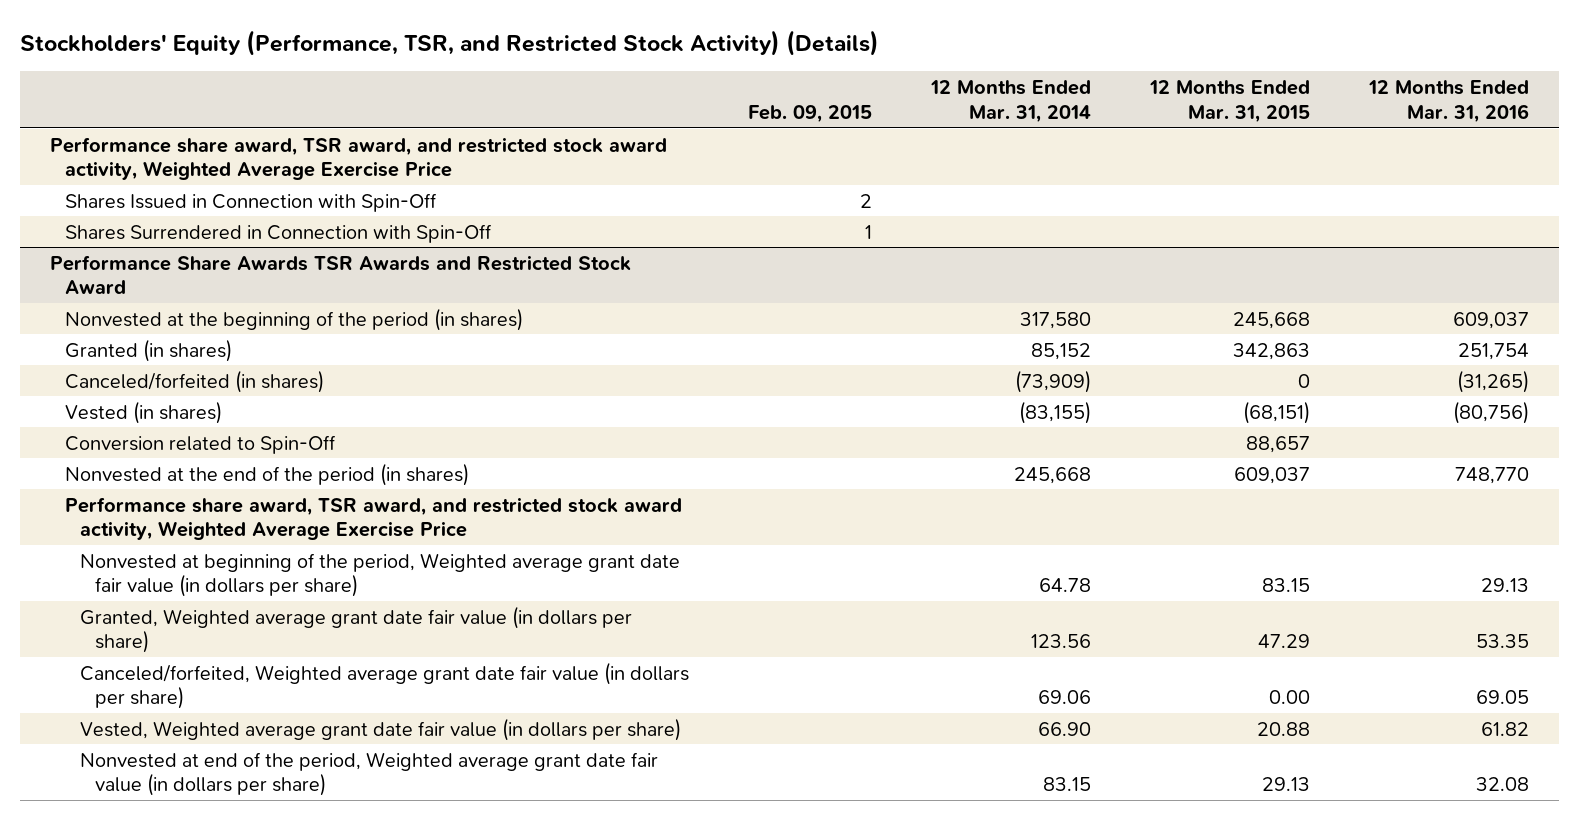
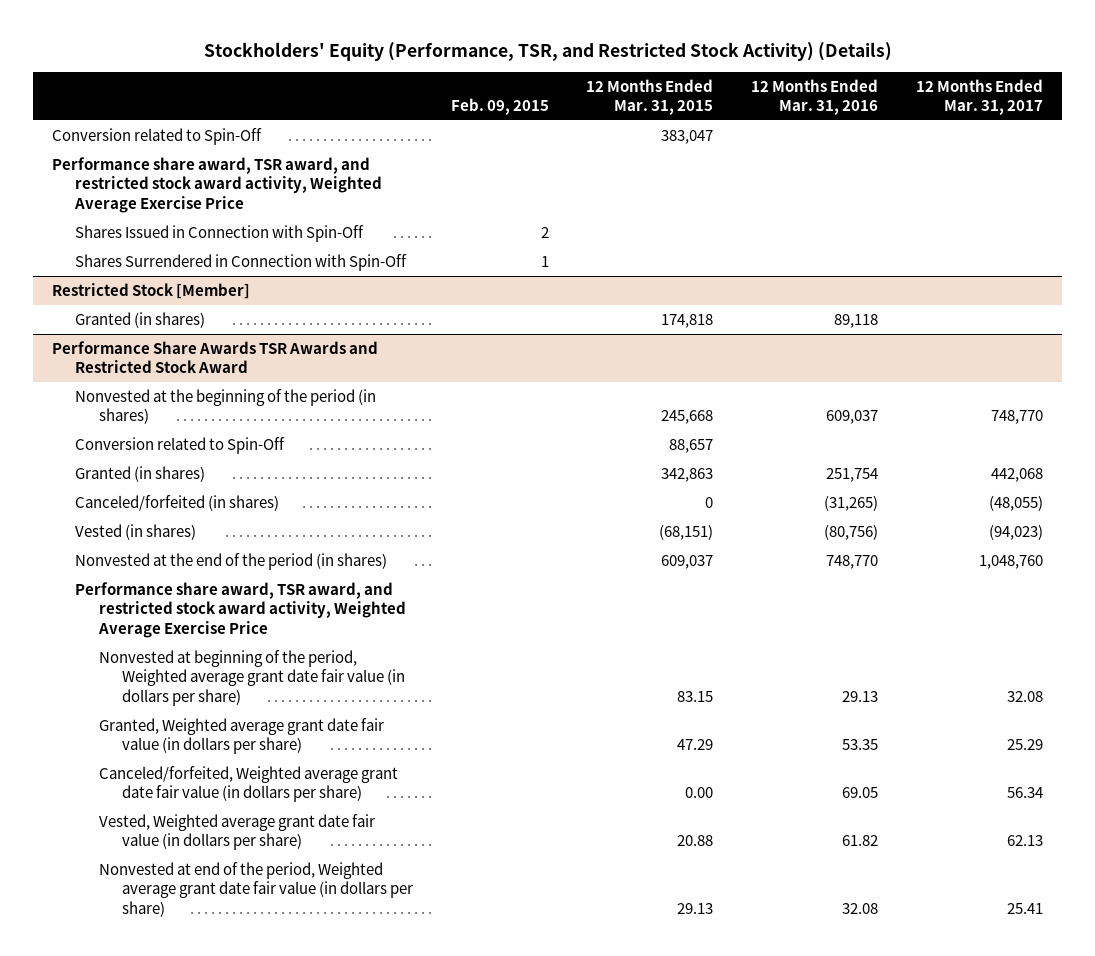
- | Feb. 09, 2015 | 12 Months Ended Mar. 31, 2014 | 12 Months Ended Mar. 31, 2015 | 12 Months Ended Mar. 31, 2016
+ | Feb. 09, 2015 | 12 Months Ended Mar. 31, 2015 | 12 Months Ended Mar. 31, 2016 | 12 Months Ended Mar. 31, 2017
+ Conversion related to Spin-Off | | 383,047 | |
+ Restricted Stock [Member]
+ Granted (in shares) | | 174,818 | 89,118 |
@ Performance Share Awards TSR Awards and Restricted Stock Award
moved up: Conversion related to Spin-Off | | 88,657 | |

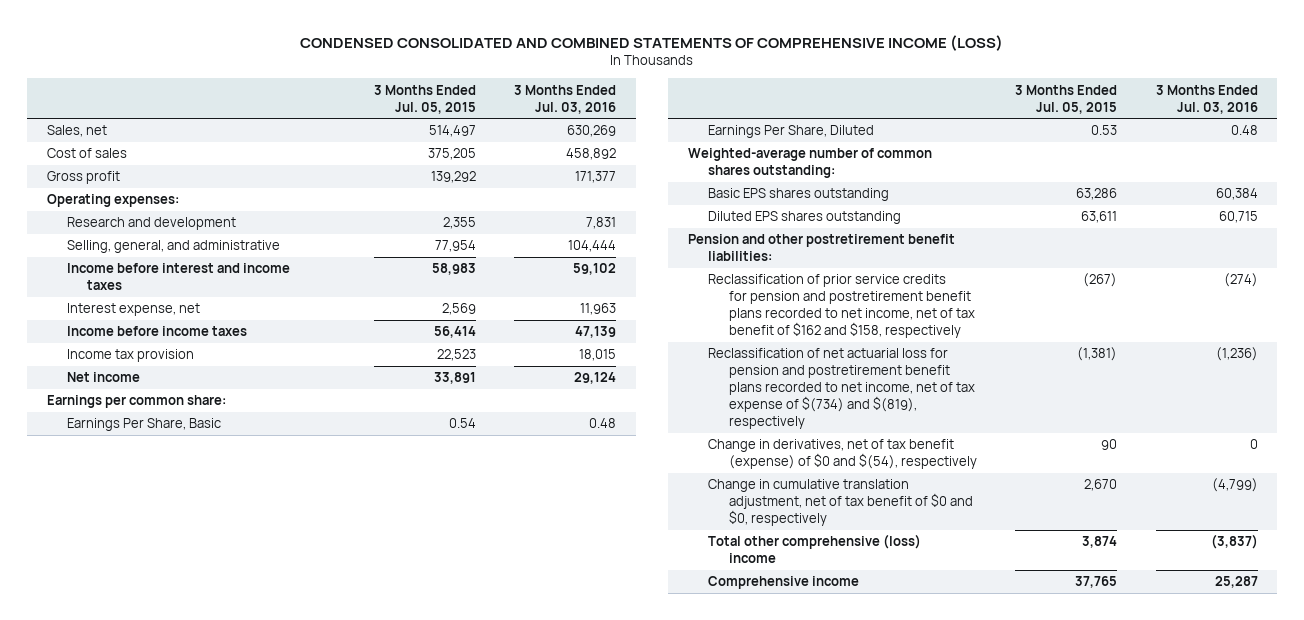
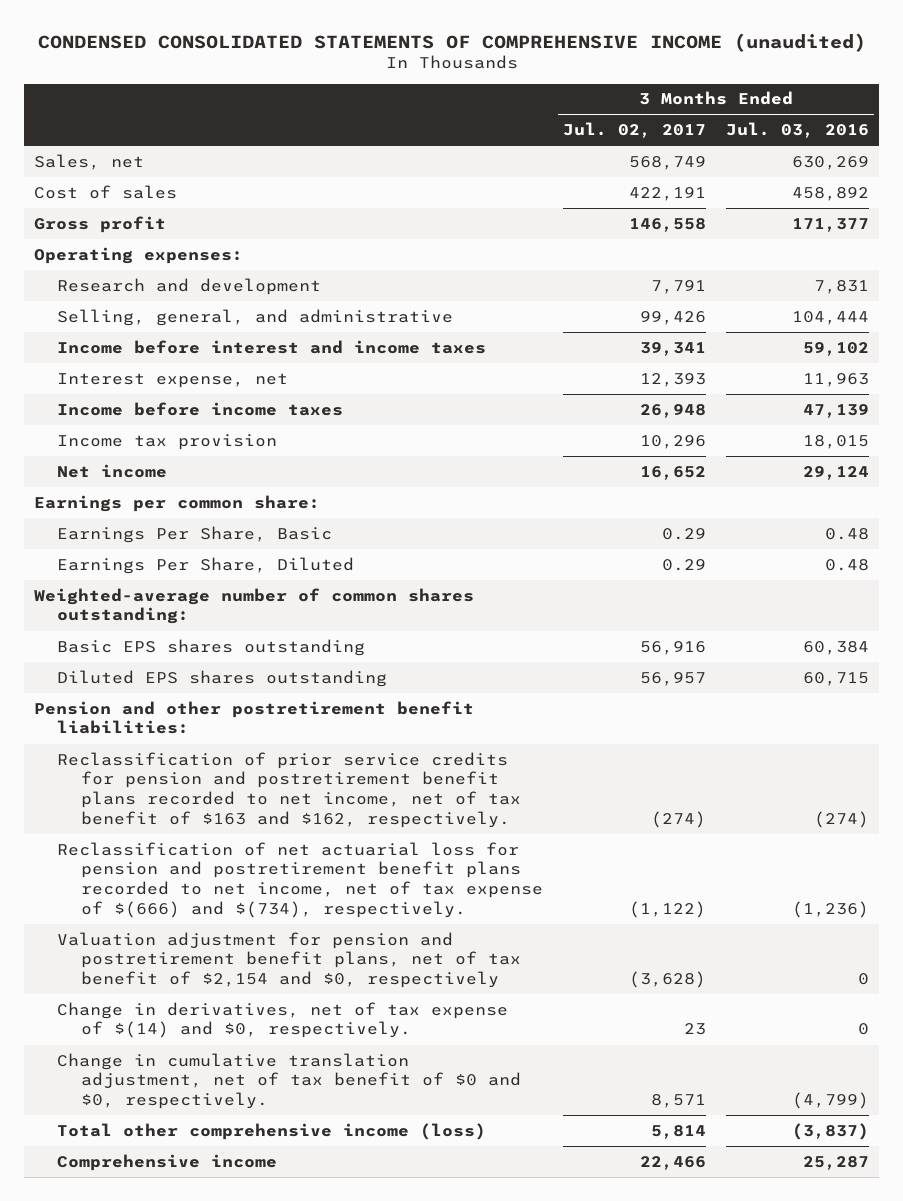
- CONDENSED CONSOLIDATED AND COMBINED STATEMENTS OF COMPREHENSIVE INCOME (LOSS)
+ CONDENSED CONSOLIDATED STATEMENTS OF COMPREHENSIVE INCOME (unaudited)
- | 3 Months Ended Jul. 05, 2015 | 3 Months Ended Jul. 03, 2016
+ | 3 Months Ended Jul. 02, 2017 | 3 Months Ended Jul. 03, 2016
- Reclassification of prior service credits for pension and postretirement benefit plans recorded to net income, net of tax benefit of $162 and $158, respectively | (267) | (274)
- Reclassification of net actuarial loss for pension and postretirement benefit plans recorded to net income, net of tax expense of $(734) and $(819), respectively | (1,381) | (1,236)
- Change in derivatives, net of tax benefit (expense) of $0 and $(54), respectively | 90 | 0
- Change in cumulative translation adjustment, net of tax benefit of $0 and $0, respectively | 2,670 | (4,799)
- Total other comprehensive (loss) income | 3,874 | (3,837)
+ Reclassification of prior service credits for pension and postretirement benefit plans recorded to net income, net of tax benefit of $163 and $162, respectively. | (274) | (274)
+ Reclassification of net actuarial loss for pension and postretirement benefit plans recorded to net income, net of tax expense of $(666) and $(734), respectively. | (1,122) | (1,236)
+ Valuation adjustment for pension and postretirement benefit plans, net of tax benefit of $2,154 and $0, respectively | (3,628) | 0
+ Change in derivatives, net of tax expense of $(14) and $0, respectively. | 23 | 0
+ Change in cumulative translation adjustment, net of tax benefit of $0 and $0, respectively. | 8,571 | (4,799)
+ Total other comprehensive income (loss) | 5,814 | (3,837)

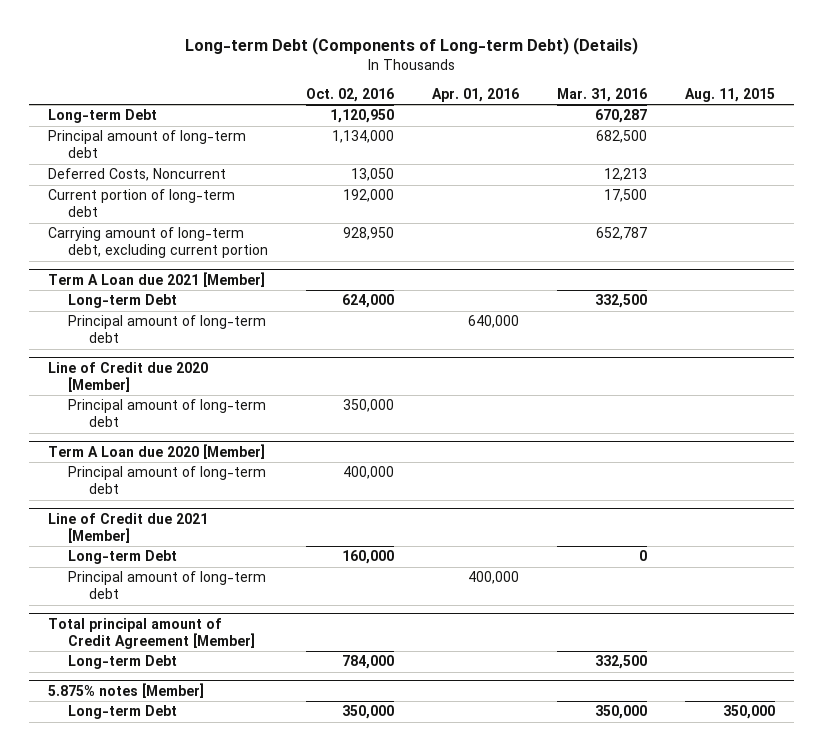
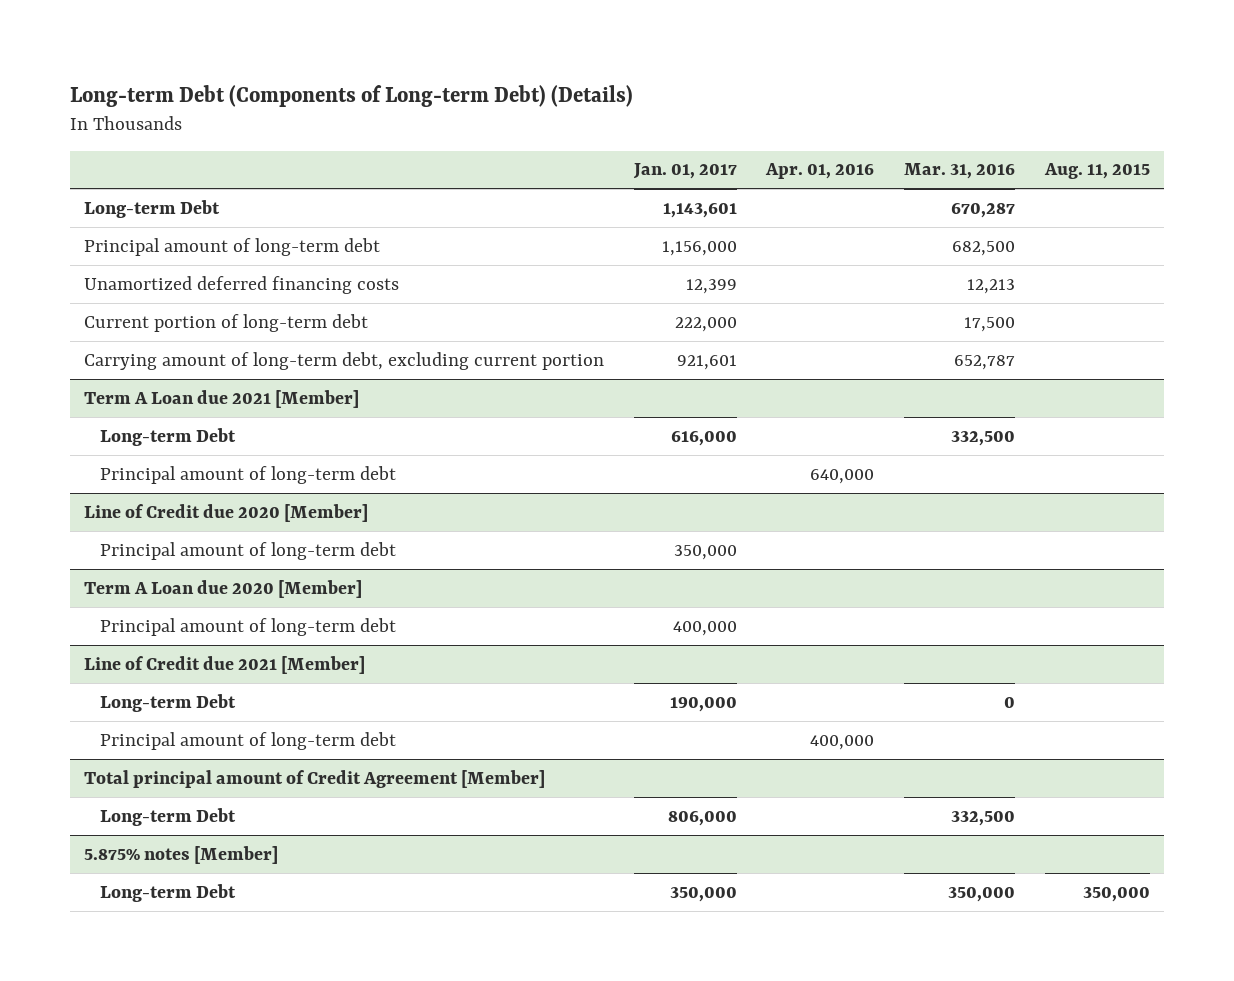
- | Oct. 02, 2016 | Apr. 01, 2016 | Mar. 31, 2016 | Aug. 11, 2015
+ | Jan. 01, 2017 | Apr. 01, 2016 | Mar. 31, 2016 | Aug. 11, 2015
- Deferred Costs, Noncurrent | 13,050 | | 12,213 |
+ Unamortized deferred financing costs | 12,399 | | 12,213 |

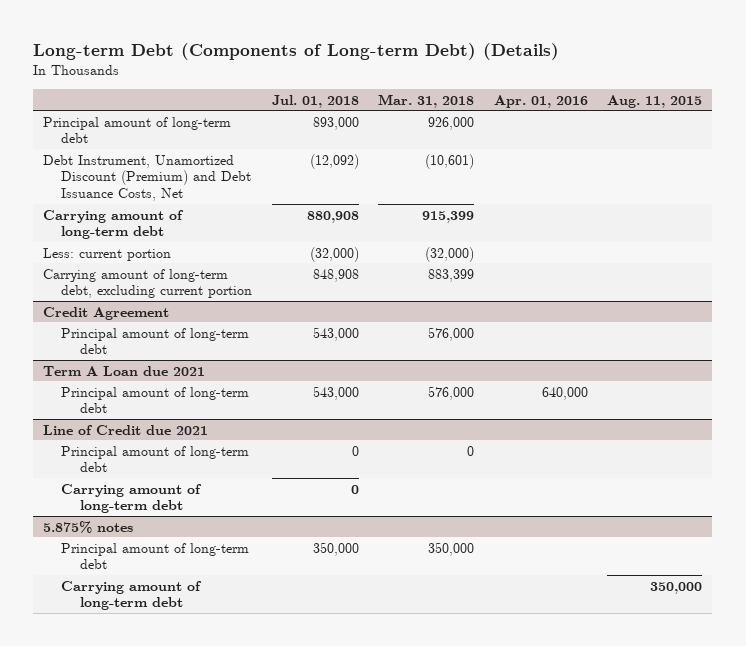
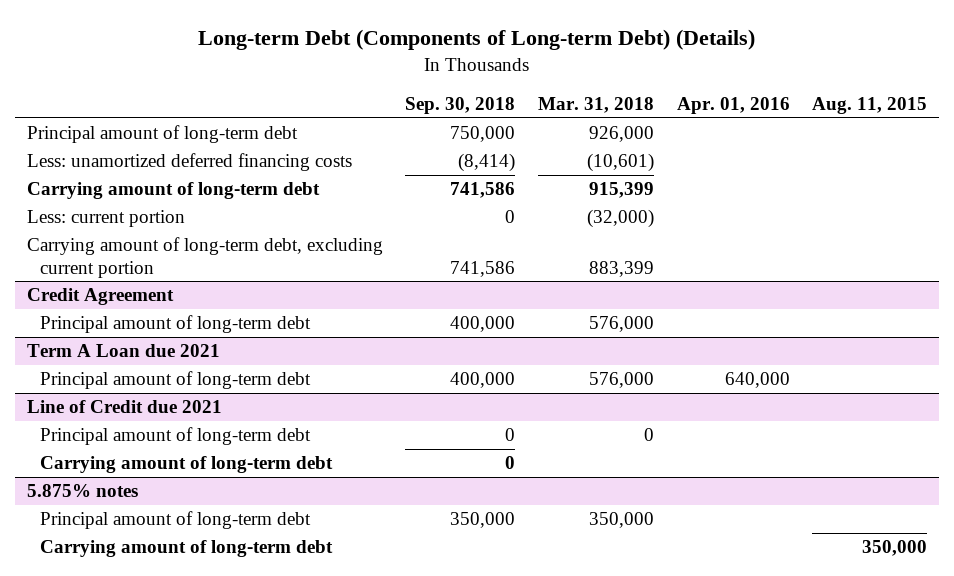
- | Jul. 01, 2018 | Mar. 31, 2018 | Apr. 01, 2016 | Aug. 11, 2015
+ | Sep. 30, 2018 | Mar. 31, 2018 | Apr. 01, 2016 | Aug. 11, 2015
- Debt Instrument, Unamortized Discount (Premium) and Debt Issuance Costs, Net | (12,092) | (10,601) | |
+ Less: unamortized deferred financing costs | (8,414) | (10,601) | |

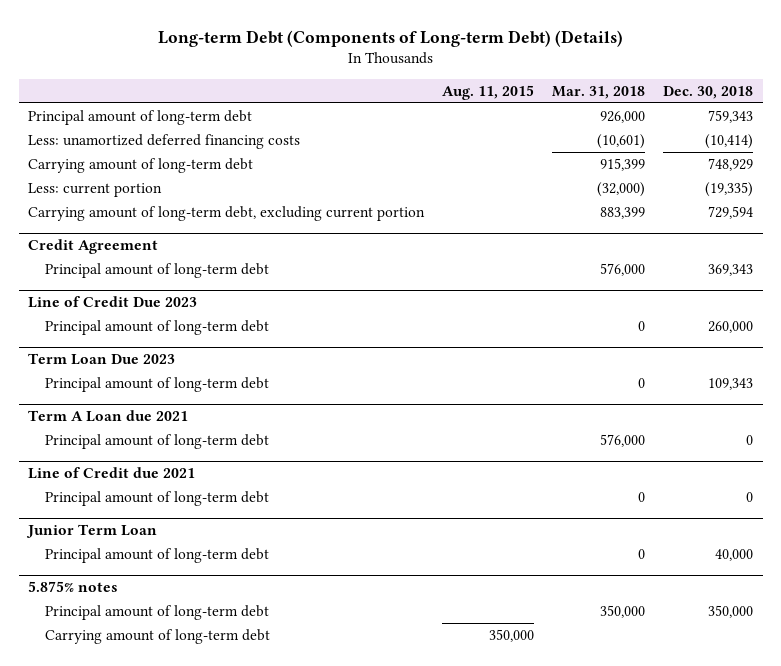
- | Sep. 30, 2018 | Mar. 31, 2018 | Apr. 01, 2016 | Aug. 11, 2015
+ | Aug. 11, 2015 | Mar. 31, 2018 | Dec. 30, 2018
+ Line of Credit Due 2023
+ Principal amount of long-term debt | | 0 | 260,000
+ Term Loan Due 2023
+ Principal amount of long-term debt | | 0 | 109,343
@ Line of Credit due 2021
- Carrying amount of long-term debt | 0 | | |
+ Junior Term Loan
+ Principal amount of long-term debt | | 0 | 40,000

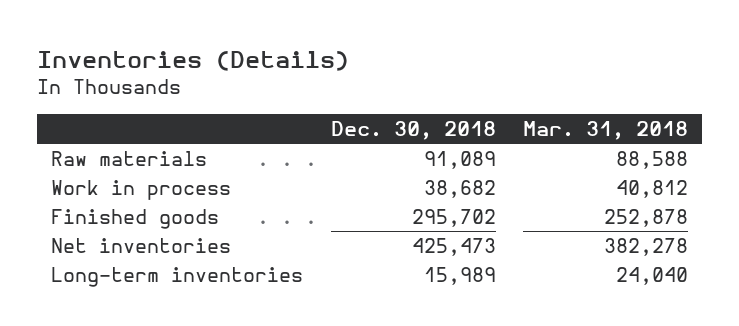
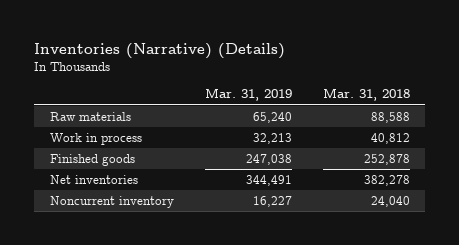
- Inventories (Details)
+ Inventories (Narrative) (Details)
- | Dec. 30, 2018 | Mar. 31, 2018
+ | Mar. 31, 2019 | Mar. 31, 2018
- Long-term inventories | 15,989 | 24,040
+ Noncurrent inventory | 16,227 | 24,040

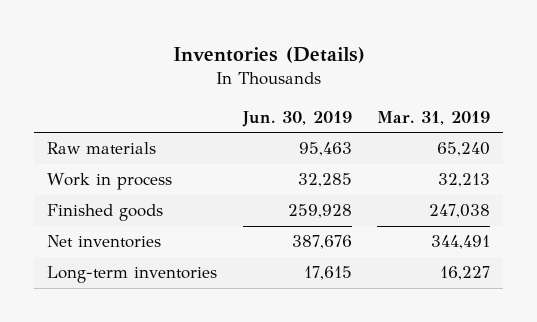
- Inventories (Narrative) (Details)
+ Inventories (Details)
- | Mar. 31, 2019 | Mar. 31, 2018
+ | Jun. 30, 2019 | Mar. 31, 2019
- Noncurrent inventory | 16,227 | 24,040
+ Long-term inventories | 17,615 | 16,227

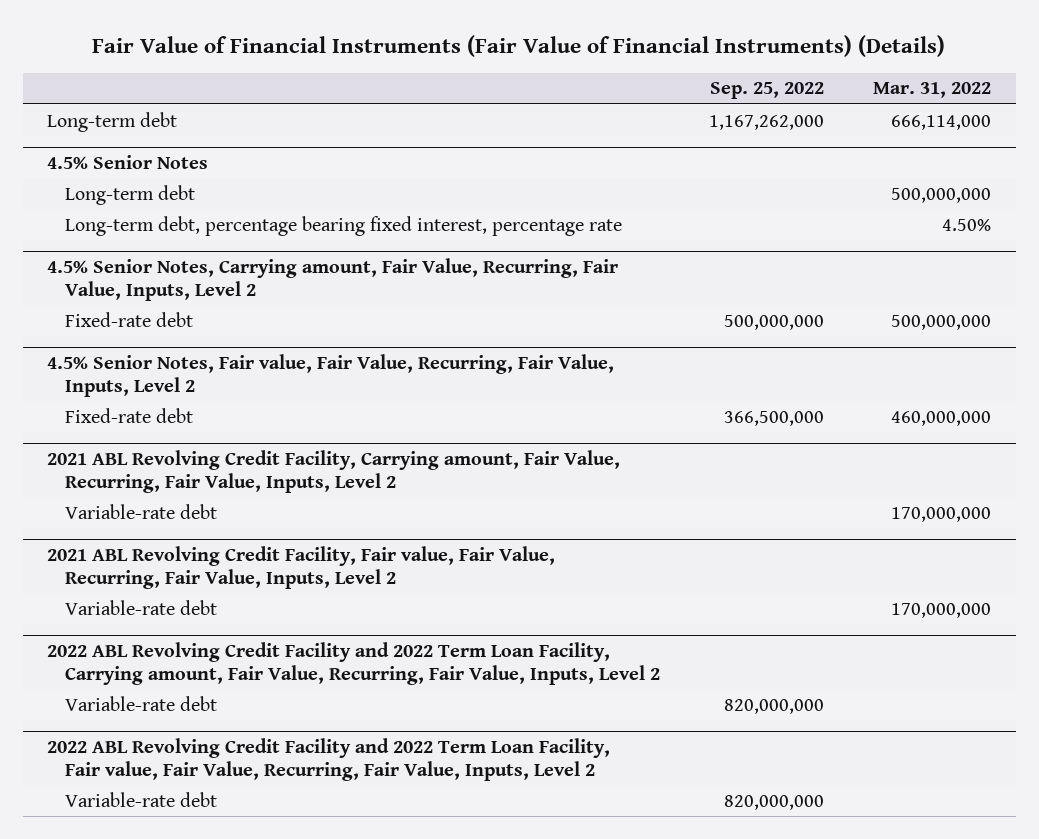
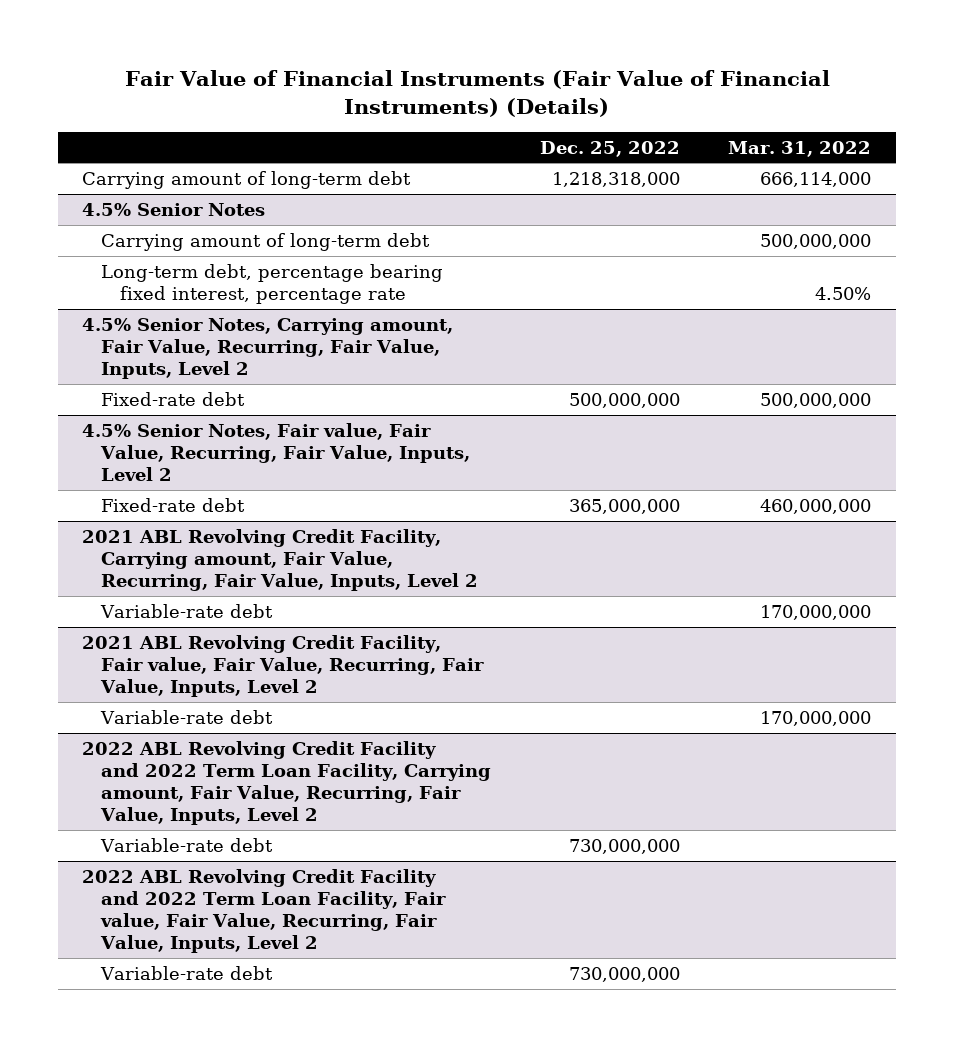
- | Sep. 25, 2022 | Mar. 31, 2022
+ | Dec. 25, 2022 | Mar. 31, 2022
- Long-term debt | 1,167,262,000 | 666,114,000
+ Carrying amount of long-term debt | 1,218,318,000 | 666,114,000
@ 4.5% Senior Notes
- Long-term debt | | 500,000,000
+ Carrying amount of long-term debt | | 500,000,000

